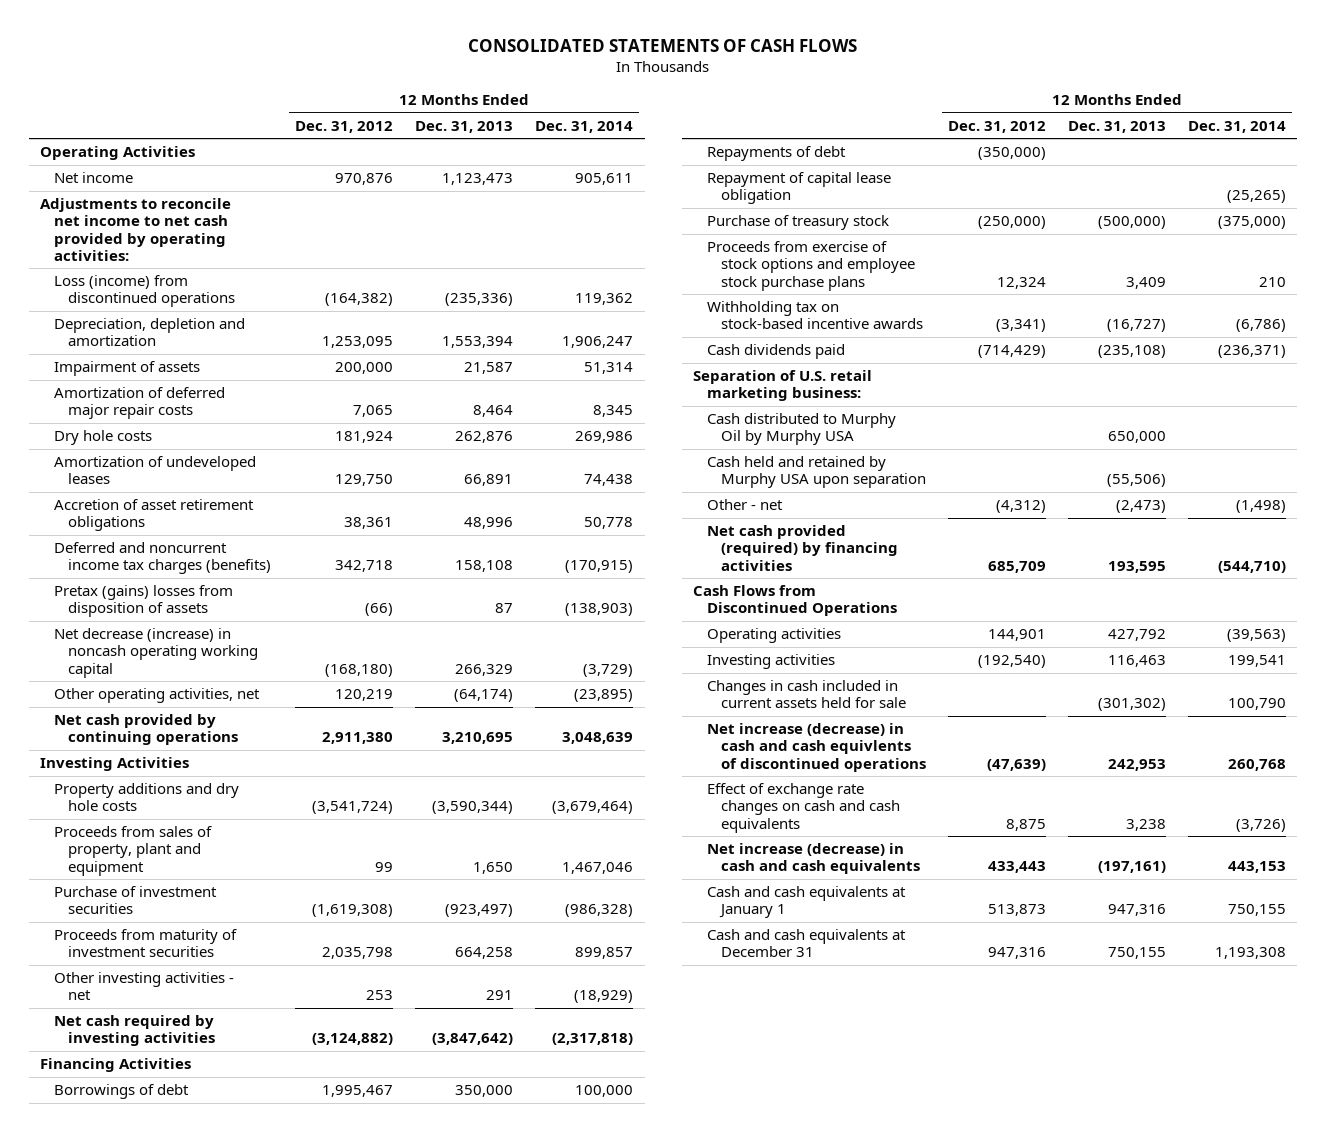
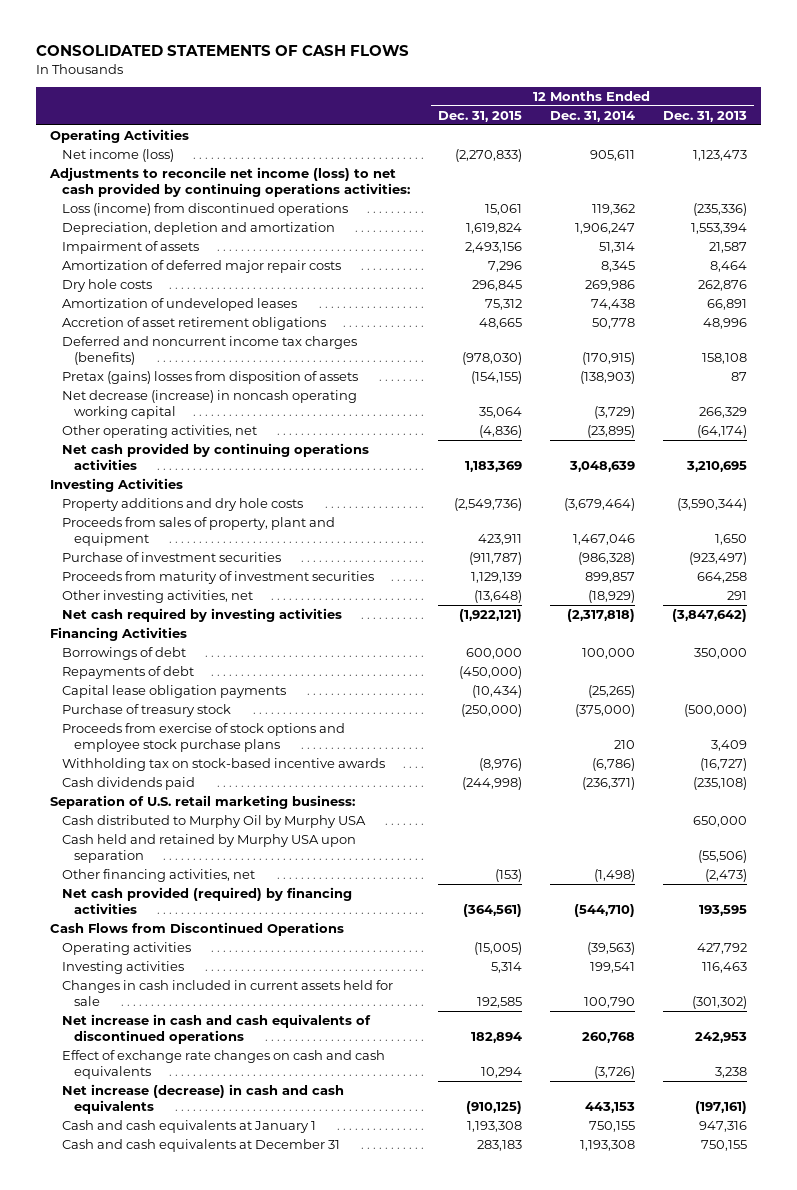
- | 12 Months Ended Dec. 31, 2012 | 12 Months Ended Dec. 31, 2013 | 12 Months Ended Dec. 31, 2014
+ | 12 Months Ended Dec. 31, 2015 | 12 Months Ended Dec. 31, 2014 | 12 Months Ended Dec. 31, 2013
- Net income | 970,876 | 1,123,473 | 905,611
- Adjustments to reconcile net income to net cash provided by operating activities:
+ Net income (loss) | (2,270,833) | 905,611 | 1,123,473
+ Adjustments to reconcile net income (loss) to net cash provided by continuing operations activities:
- Net cash provided by continuing operations | 2,911,380 | 3,210,695 | 3,048,639
+ Net cash provided by continuing operations activities | 1,183,369 | 3,048,639 | 3,210,695
- Other investing activities - net | 253 | 291 | (18,929)
+ Other investing activities, net | (13,648) | (18,929) | 291
- Repayment of capital lease obligation | | | (25,265)
+ Capital lease obligation payments | (10,434) | (25,265) |
- Other - net | (4,312) | (2,473) | (1,498)
+ Other financing activities, net | (153) | (1,498) | (2,473)
- Net increase (decrease) in cash and cash equivlents of discontinued operations | (47,639) | 242,953 | 260,768
+ Net increase in cash and cash equivalents of discontinued operations | 182,894 | 260,768 | 242,953

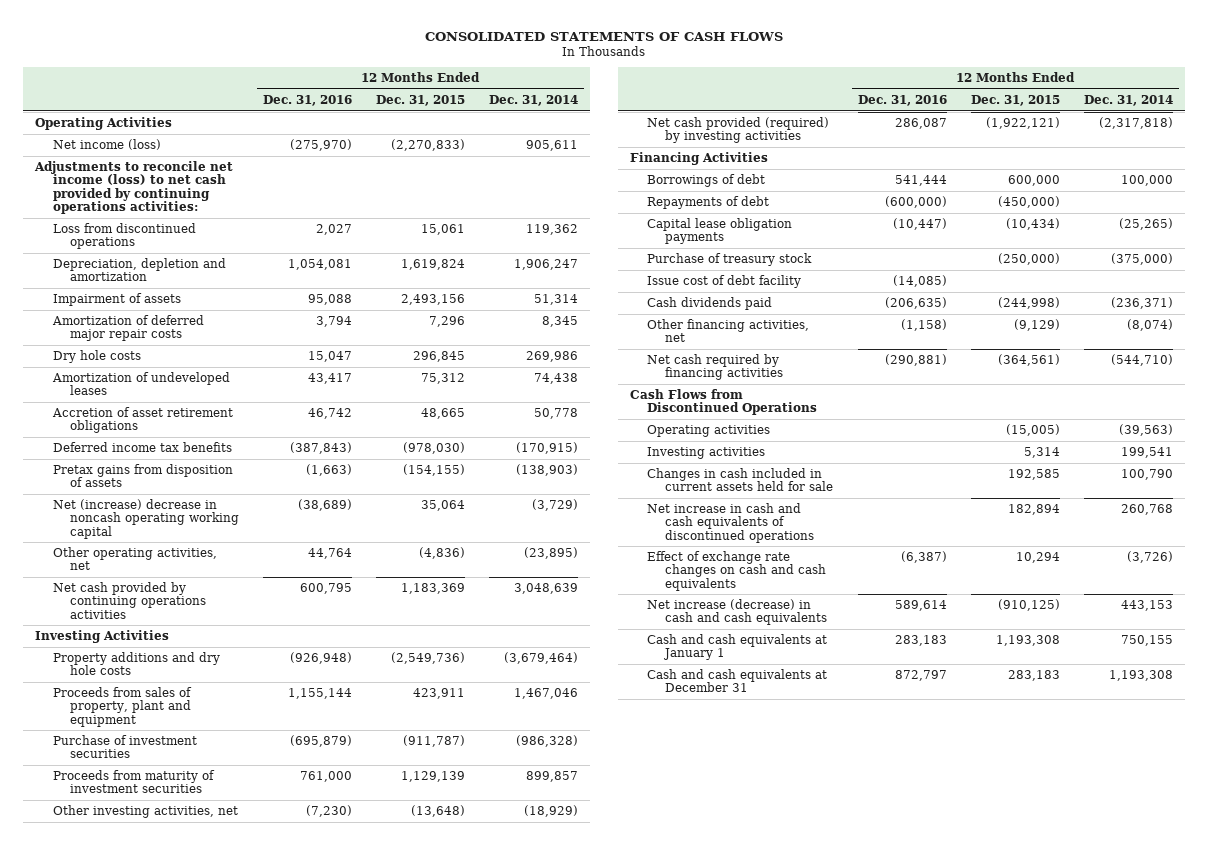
- | 12 Months Ended Dec. 31, 2015 | 12 Months Ended Dec. 31, 2014 | 12 Months Ended Dec. 31, 2013
+ | 12 Months Ended Dec. 31, 2016 | 12 Months Ended Dec. 31, 2015 | 12 Months Ended Dec. 31, 2014
- Loss (income) from discontinued operations | 15,061 | 119,362 | (235,336)
+ Loss from discontinued operations | 2,027 | 15,061 | 119,362
- Deferred and noncurrent income tax charges (benefits) | (978,030) | (170,915) | 158,108
- Pretax (gains) losses from disposition of assets | (154,155) | (138,903) | 87
- Net decrease (increase) in noncash operating working capital | 35,064 | (3,729) | 266,329
+ Deferred income tax benefits | (387,843) | (978,030) | (170,915)
+ Pretax gains from disposition of assets | (1,663) | (154,155) | (138,903)
+ Net (increase) decrease in noncash operating working capital | (38,689) | 35,064 | (3,729)
- Net cash required by investing activities | (1,922,121) | (2,317,818) | (3,847,642)
+ Net cash provided (required) by investing activities | 286,087 | (1,922,121) | (2,317,818)
- Proceeds from exercise of stock options and employee stock purchase plans | | 210 | 3,409
- Withholding tax on stock-based incentive awards | (8,976) | (6,786) | (16,727)
+ Issue cost of debt facility | (14,085) | |
- Separation of U.S. retail marketing business:
- Cash distributed to Murphy Oil by Murphy USA | | | 650,000
- Cash held and retained by Murphy USA upon separation | | | (55,506)
- Other financing activities, net | (153) | (1,498) | (2,473)
- Net cash provided (required) by financing activities | (364,561) | (544,710) | 193,595
+ Other financing activities, net | (1,158) | (9,129) | (8,074)
+ Net cash required by financing activities | (290,881) | (364,561) | (544,710)

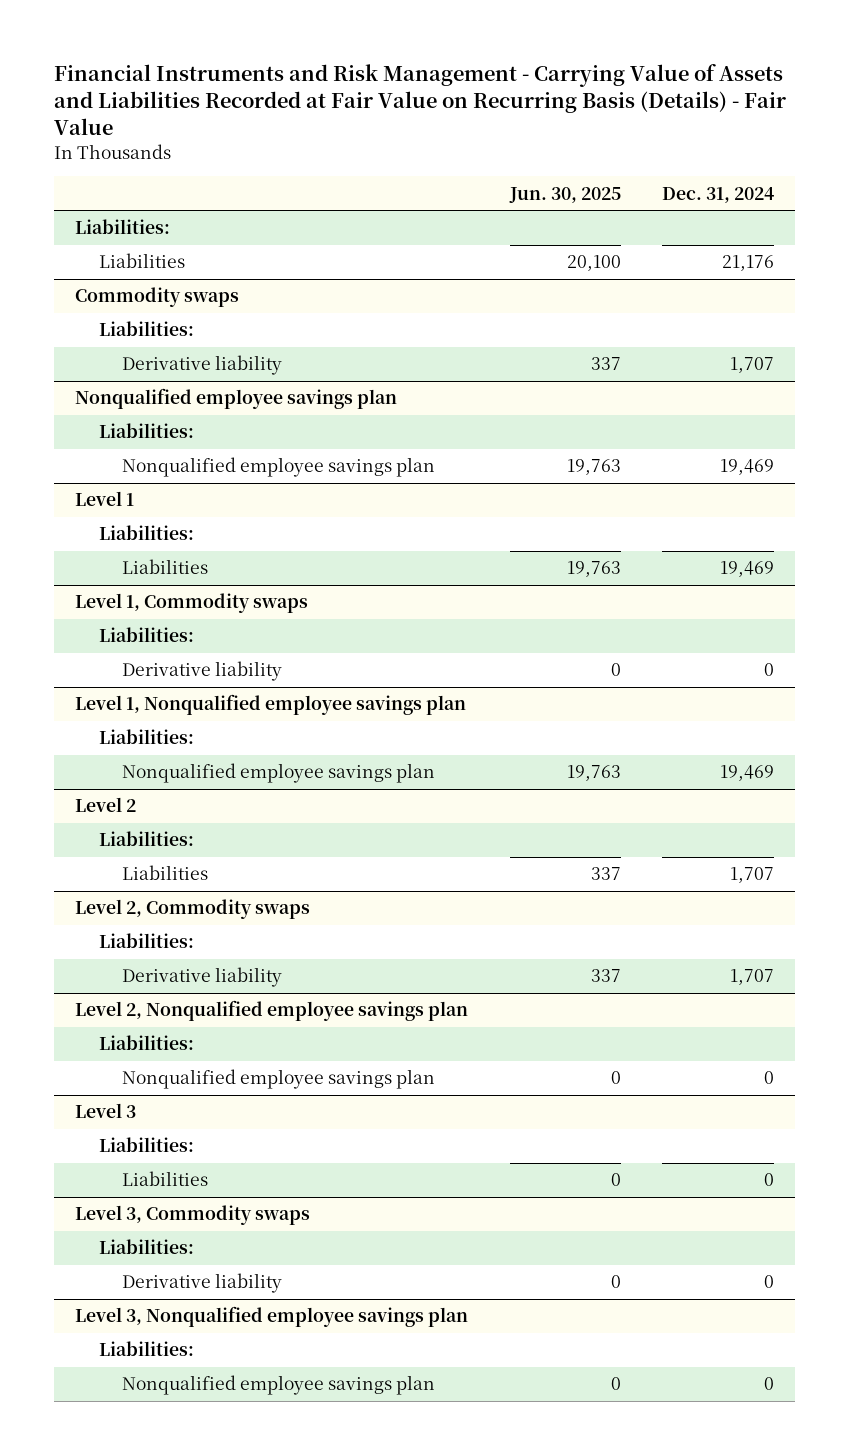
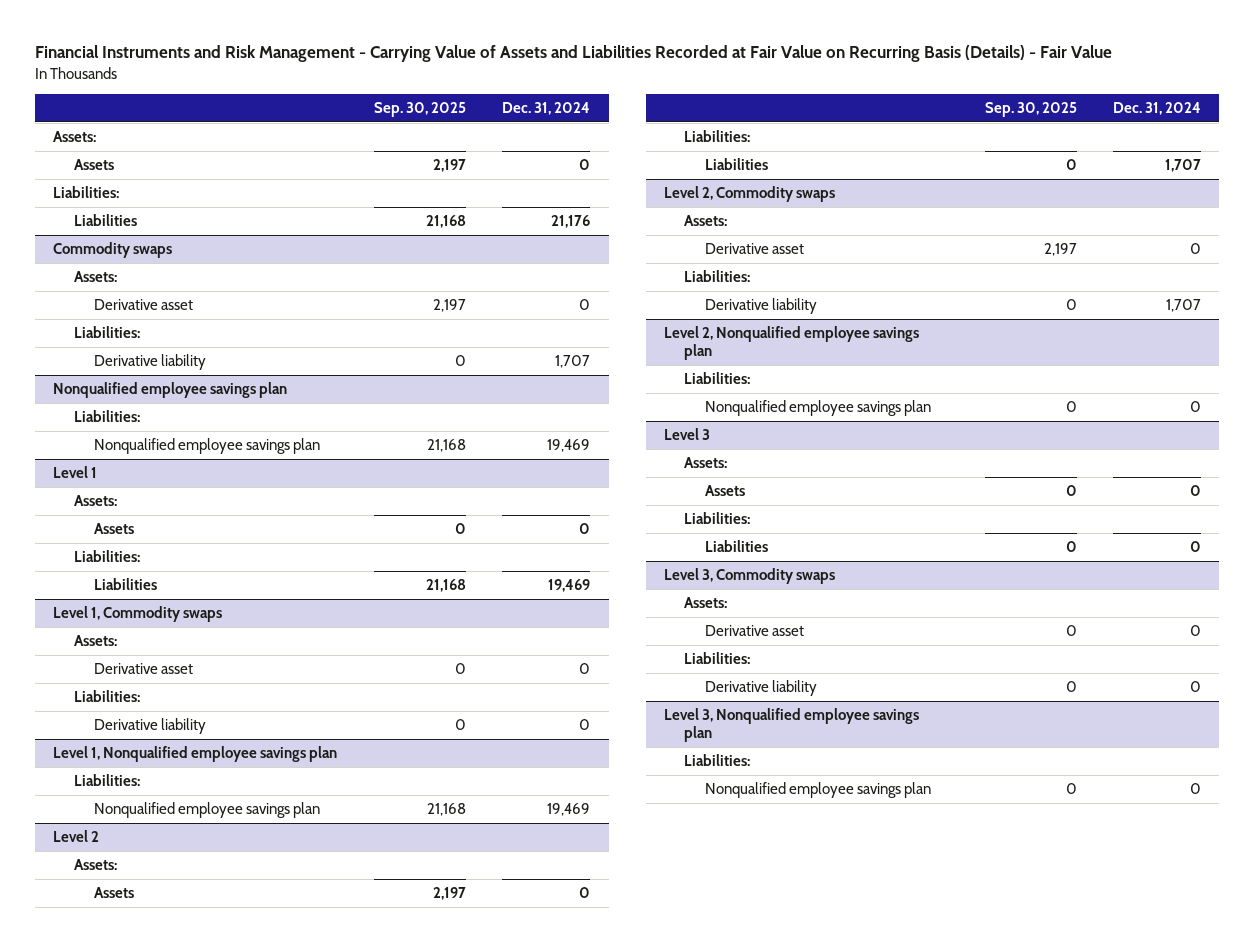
- | Jun. 30, 2025 | Dec. 31, 2024
+ | Sep. 30, 2025 | Dec. 31, 2024
+ Assets:
+ Assets | 2,197 | 0
@ Commodity swaps
+ Assets:
+ Derivative asset | 2,197 | 0
@ Level 1
+ Assets:
+ Assets | 0 | 0
@ Level 1, Commodity swaps
+ Assets:
+ Derivative asset | 0 | 0
@ Level 2
+ Assets:
+ Assets | 2,197 | 0
@ Level 2, Commodity swaps
+ Assets:
+ Derivative asset | 2,197 | 0
@ Level 3
+ Assets:
+ Assets | 0 | 0
@ Level 3, Commodity swaps
+ Assets:
+ Derivative asset | 0 | 0

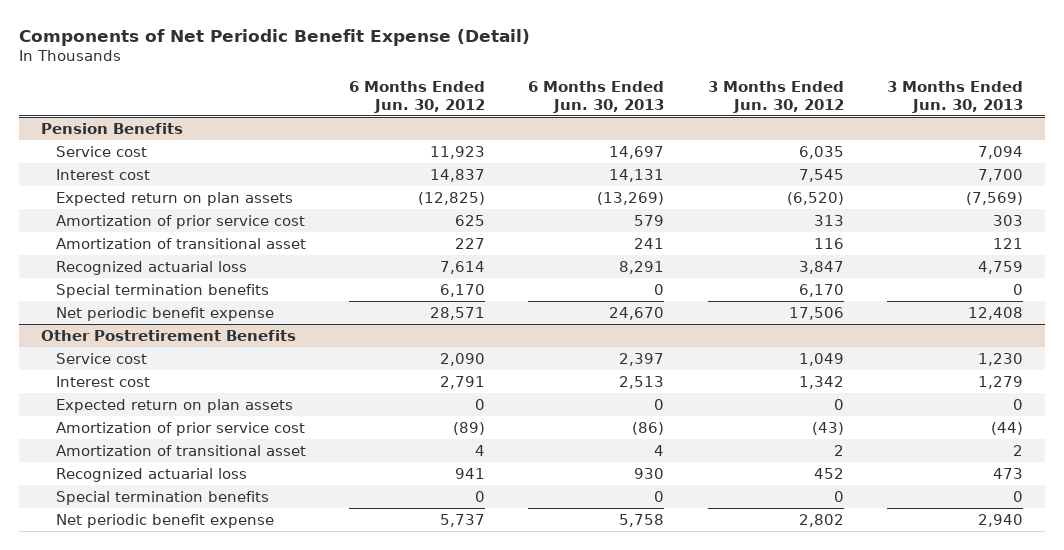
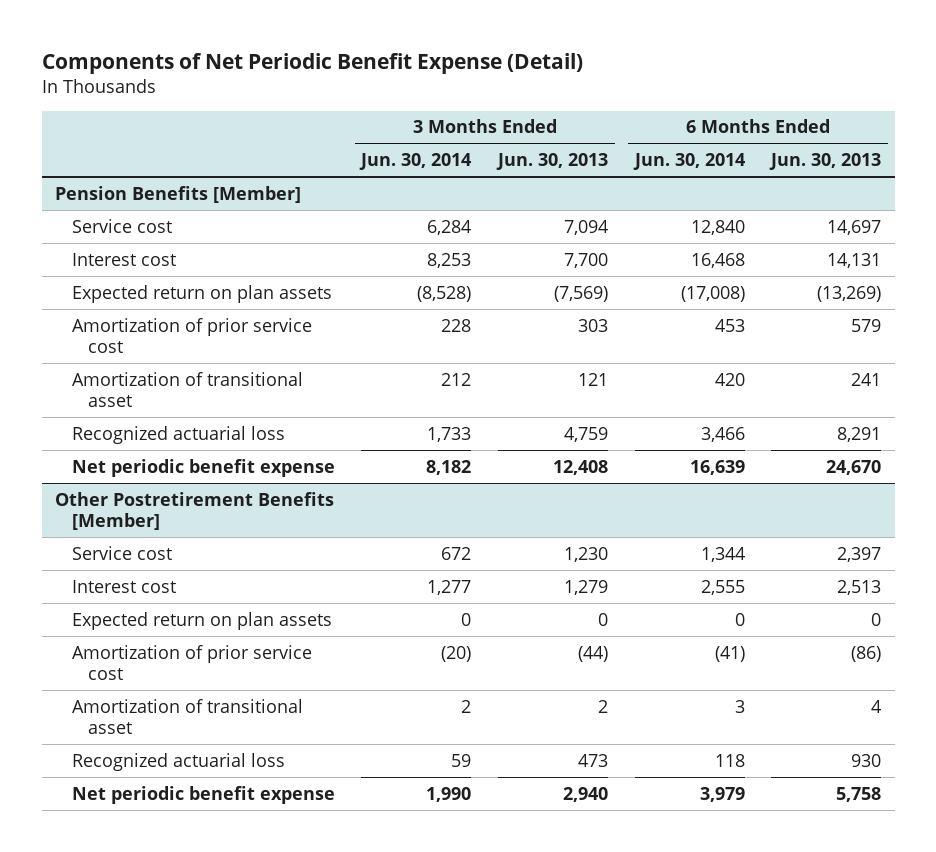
- | 6 Months Ended Jun. 30, 2012 | 6 Months Ended Jun. 30, 2013 | 3 Months Ended Jun. 30, 2012 | 3 Months Ended Jun. 30, 2013
+ | 3 Months Ended Jun. 30, 2014 | 3 Months Ended Jun. 30, 2013 | 6 Months Ended Jun. 30, 2014 | 6 Months Ended Jun. 30, 2013
- Pension Benefits
+ Pension Benefits [Member]
- Special termination benefits | 6,170 | 0 | 6,170 | 0
- Other Postretirement Benefits
+ Other Postretirement Benefits [Member]
- Special termination benefits | 0 | 0 | 0 | 0

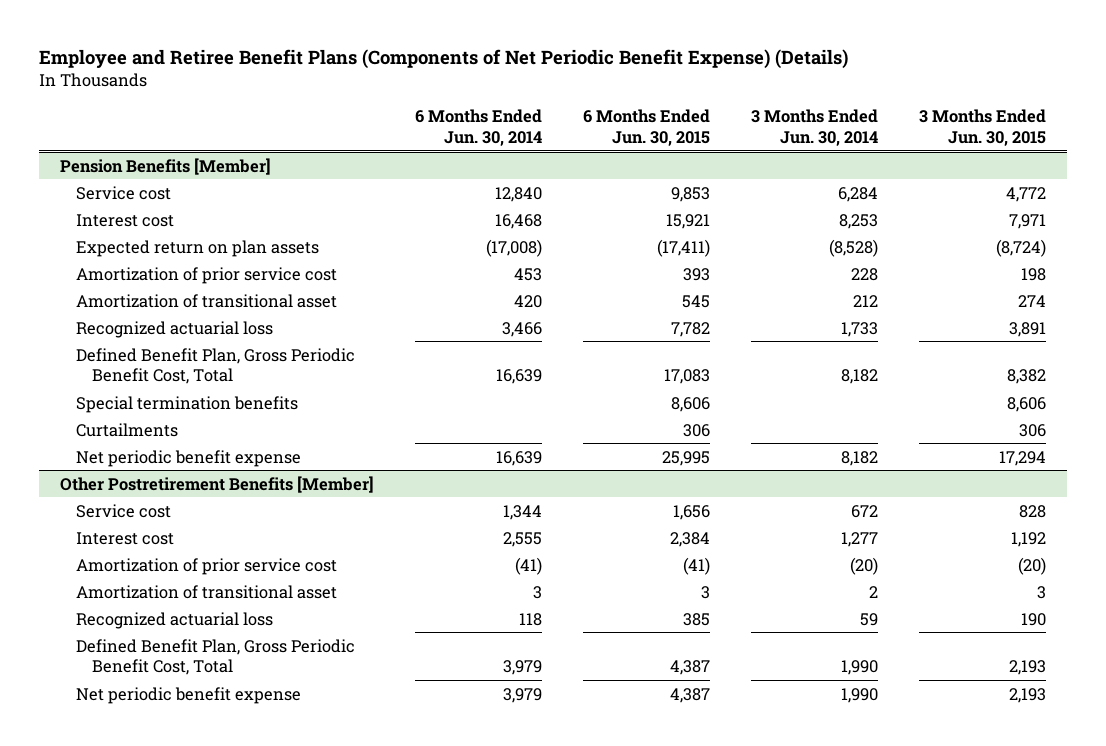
- Components of Net Periodic Benefit Expense (Detail)
+ Employee and Retiree Benefit Plans (Components of Net Periodic Benefit Expense) (Details)
- | 3 Months Ended Jun. 30, 2014 | 3 Months Ended Jun. 30, 2013 | 6 Months Ended Jun. 30, 2014 | 6 Months Ended Jun. 30, 2013
+ | 6 Months Ended Jun. 30, 2014 | 6 Months Ended Jun. 30, 2015 | 3 Months Ended Jun. 30, 2014 | 3 Months Ended Jun. 30, 2015
@ Pension Benefits [Member]
+ Defined Benefit Plan, Gross Periodic Benefit Cost, Total | 16,639 | 17,083 | 8,182 | 8,382
+ Special termination benefits | | 8,606 | | 8,606
+ Curtailments | | 306 | | 306
@ Other Postretirement Benefits [Member]
- Expected return on plan assets | 0 | 0 | 0 | 0
+ Defined Benefit Plan, Gross Periodic Benefit Cost, Total | 3,979 | 4,387 | 1,990 | 2,193

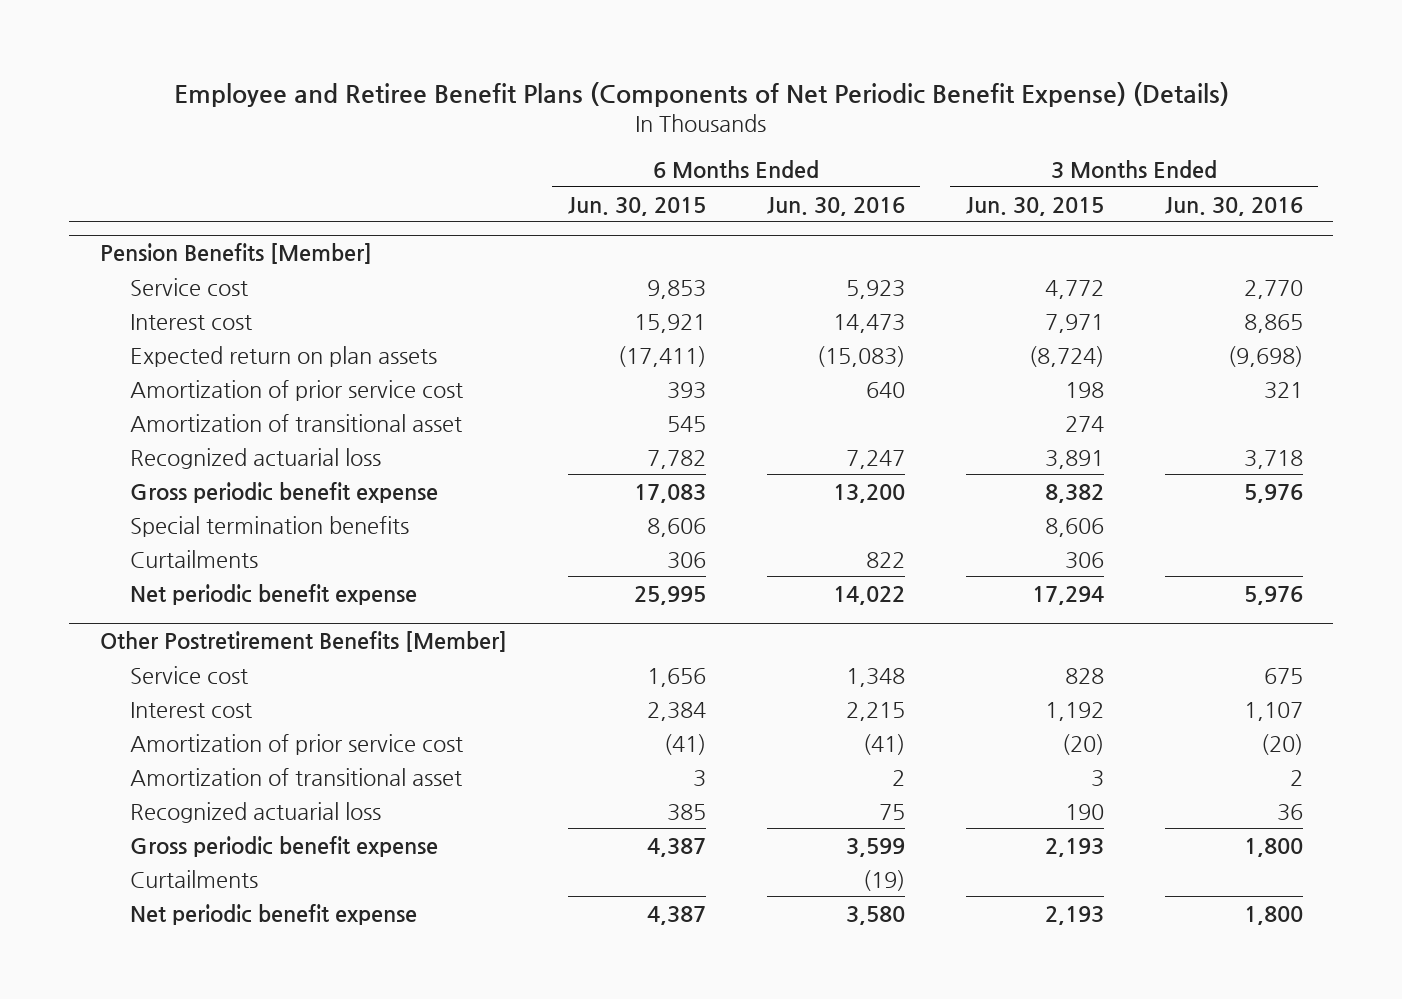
- | 6 Months Ended Jun. 30, 2014 | 6 Months Ended Jun. 30, 2015 | 3 Months Ended Jun. 30, 2014 | 3 Months Ended Jun. 30, 2015
+ | 6 Months Ended Jun. 30, 2015 | 6 Months Ended Jun. 30, 2016 | 3 Months Ended Jun. 30, 2015 | 3 Months Ended Jun. 30, 2016
@ Pension Benefits [Member]
- Defined Benefit Plan, Gross Periodic Benefit Cost, Total | 16,639 | 17,083 | 8,182 | 8,382
+ Gross periodic benefit expense | 17,083 | 13,200 | 8,382 | 5,976
@ Other Postretirement Benefits [Member]
- Defined Benefit Plan, Gross Periodic Benefit Cost, Total | 3,979 | 4,387 | 1,990 | 2,193
+ Gross periodic benefit expense | 4,387 | 3,599 | 2,193 | 1,800
+ Curtailments | | (19) | |

